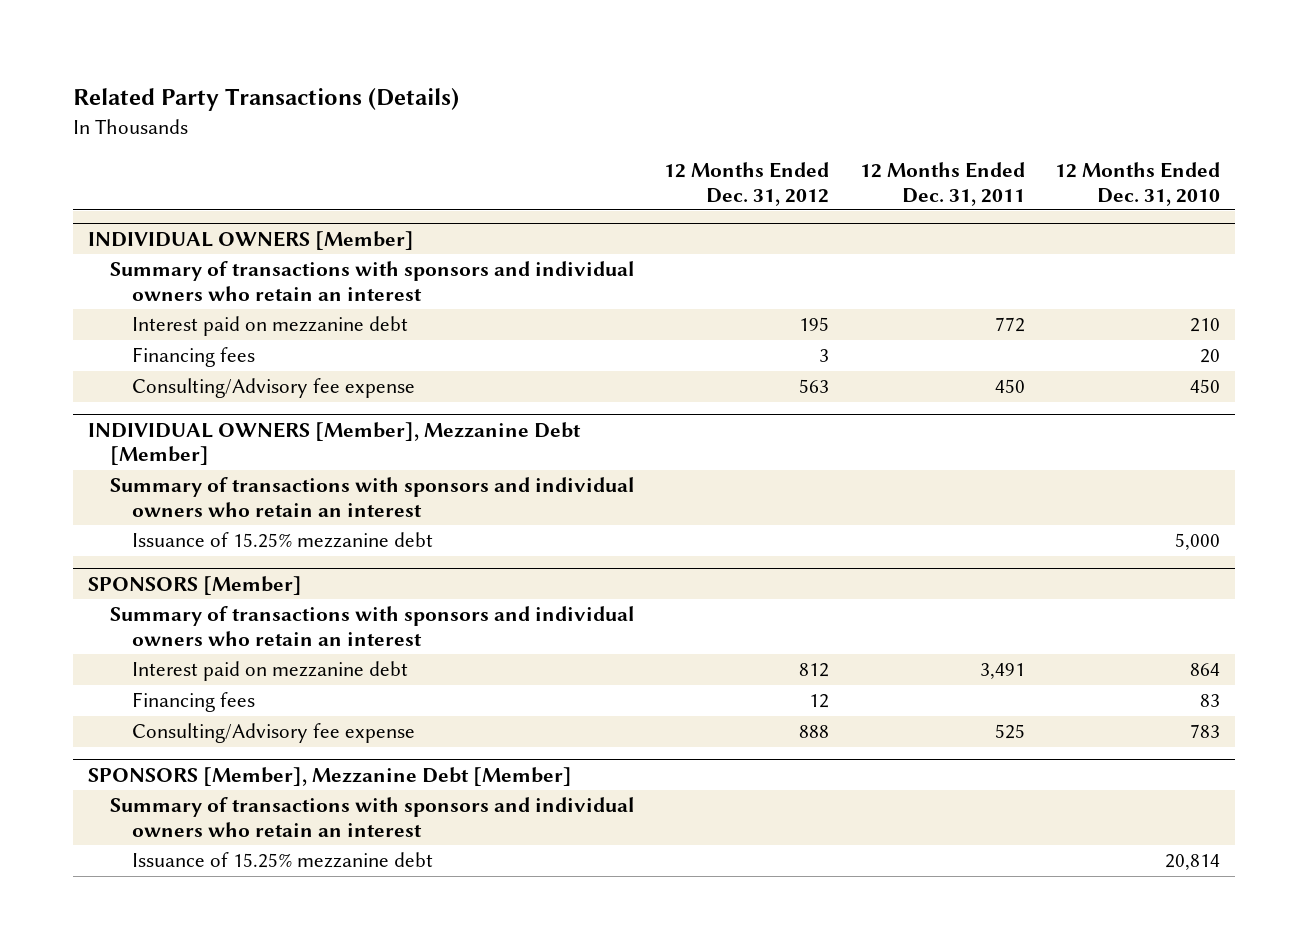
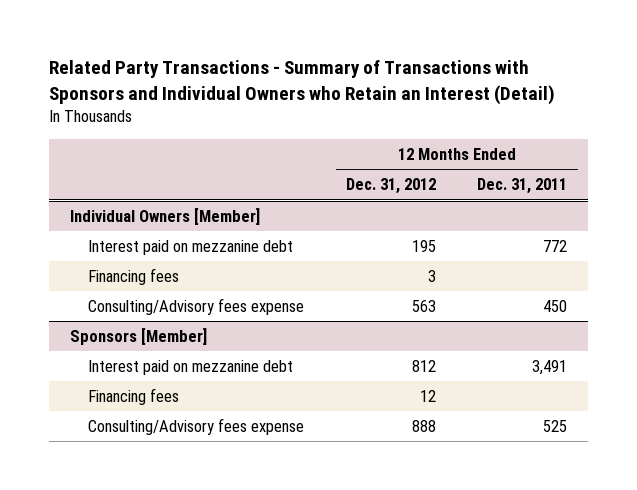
- Related Party Transactions (Details)
+ Related Party Transactions - Summary of Transactions with Sponsors and Individual Owners who Retain an Interest (Detail)
- | 12 Months Ended Dec. 31, 2012 | 12 Months Ended Dec. 31, 2011 | 12 Months Ended Dec. 31, 2010
+ | 12 Months Ended Dec. 31, 2012 | 12 Months Ended Dec. 31, 2011
- INDIVIDUAL OWNERS [Member]
- Summary of transactions with sponsors and individual owners who retain an interest
+ Individual Owners [Member]
- Consulting/Advisory fee expense | 563 | 450 | 450
- INDIVIDUAL OWNERS [Member], Mezzanine Debt [Member]
- Summary of transactions with sponsors and individual owners who retain an interest
- Issuance of 15.25% mezzanine debt | | | 5,000
- SPONSORS [Member]
- Summary of transactions with sponsors and individual owners who retain an interest
+ Consulting/Advisory fees expense | 563 | 450
+ Sponsors [Member]
- Consulting/Advisory fee expense | 888 | 525 | 783
- SPONSORS [Member], Mezzanine Debt [Member]
- Summary of transactions with sponsors and individual owners who retain an interest
- Issuance of 15.25% mezzanine debt | | | 20,814
+ Consulting/Advisory fees expense | 888 | 525

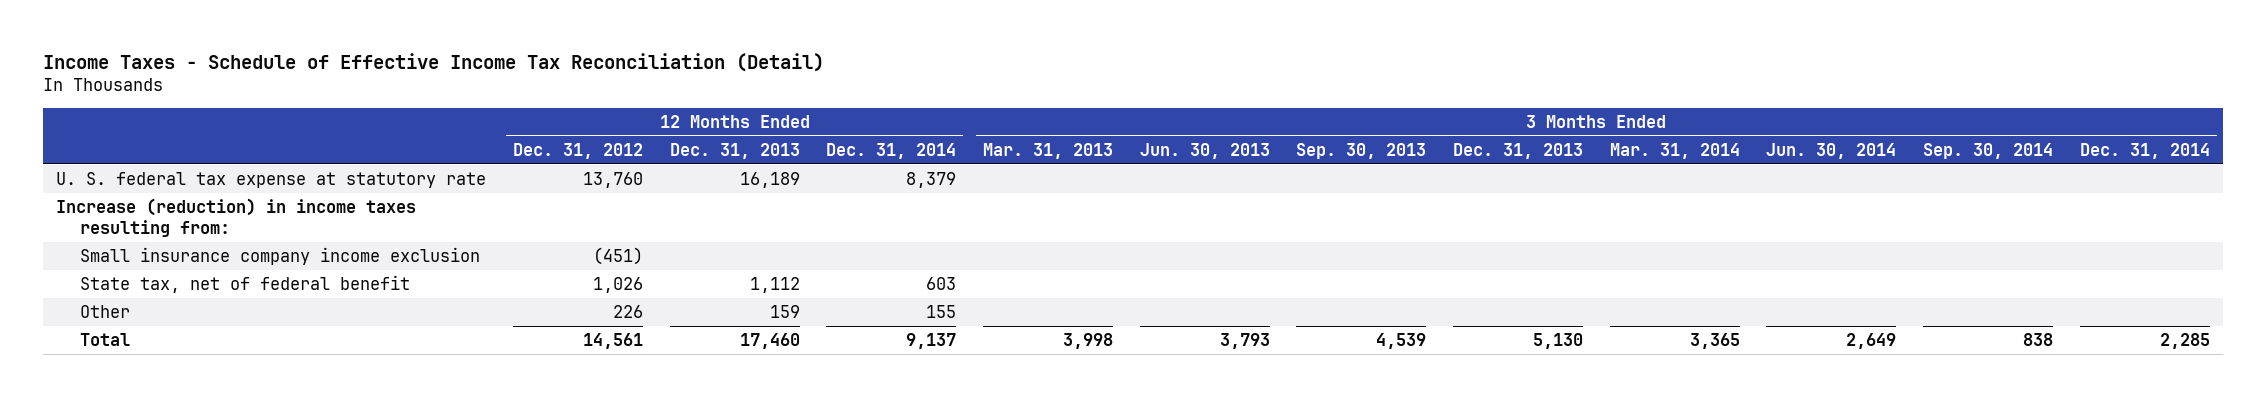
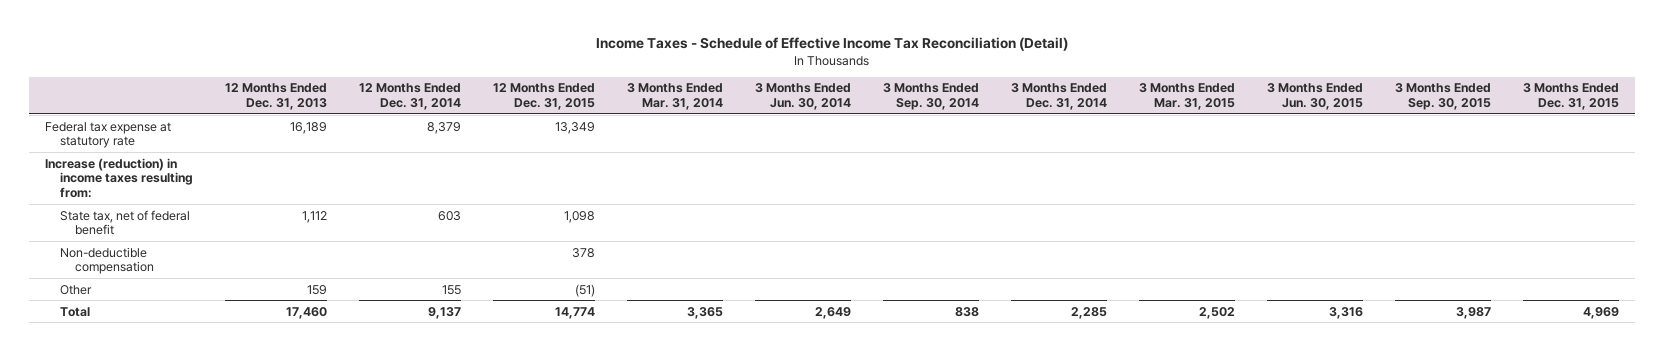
- | 12 Months Ended Dec. 31, 2012 | 12 Months Ended Dec. 31, 2013 | 12 Months Ended Dec. 31, 2014 | 3 Months Ended Mar. 31, 2013 | 3 Months Ended Jun. 30, 2013 | 3 Months Ended Sep. 30, 2013 | 3 Months Ended Dec. 31, 2013 | 3 Months Ended Mar. 31, 2014 | 3 Months Ended Jun. 30, 2014 | 3 Months Ended Sep. 30, 2014 | 3 Months Ended Dec. 31, 2014
+ | 12 Months Ended Dec. 31, 2013 | 12 Months Ended Dec. 31, 2014 | 12 Months Ended Dec. 31, 2015 | 3 Months Ended Mar. 31, 2014 | 3 Months Ended Jun. 30, 2014 | 3 Months Ended Sep. 30, 2014 | 3 Months Ended Dec. 31, 2014 | 3 Months Ended Mar. 31, 2015 | 3 Months Ended Jun. 30, 2015 | 3 Months Ended Sep. 30, 2015 | 3 Months Ended Dec. 31, 2015
- U. S. federal tax expense at statutory rate | 13,760 | 16,189 | 8,379 | | | | | | | |
+ Federal tax expense at statutory rate | 16,189 | 8,379 | 13,349 | | | | | | | |
- Small insurance company income exclusion | (451) | | | | | | | | | |
+ Non-deductible compensation | | | 378 | | | | | | | |

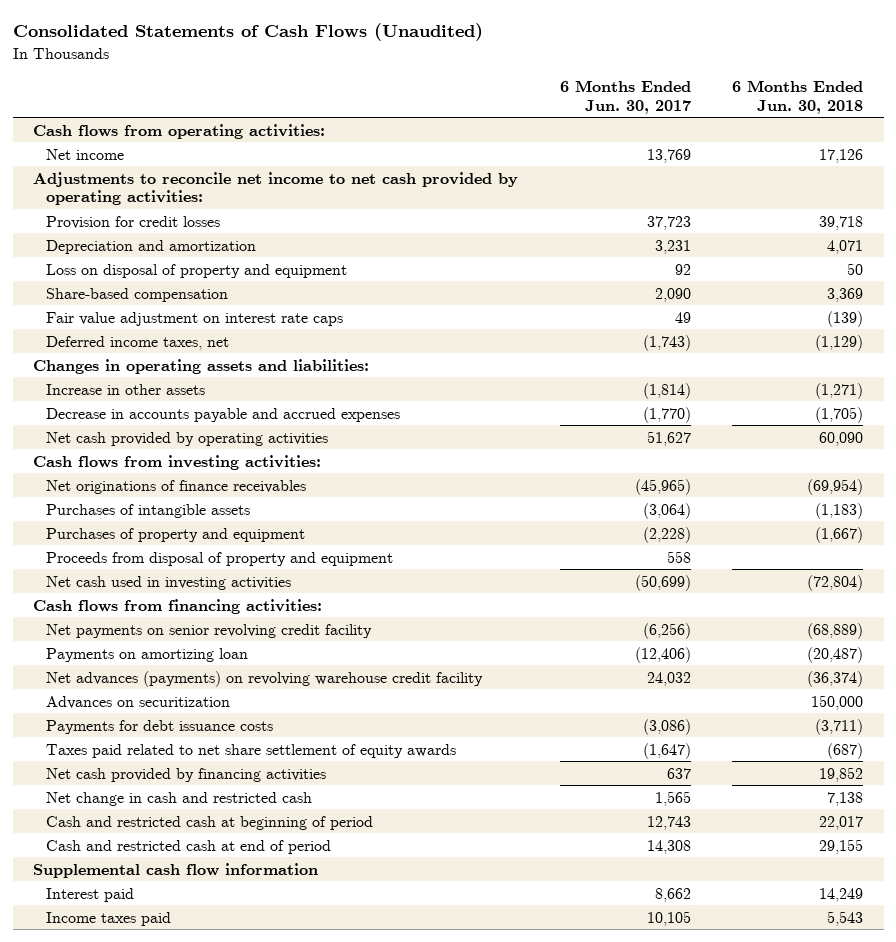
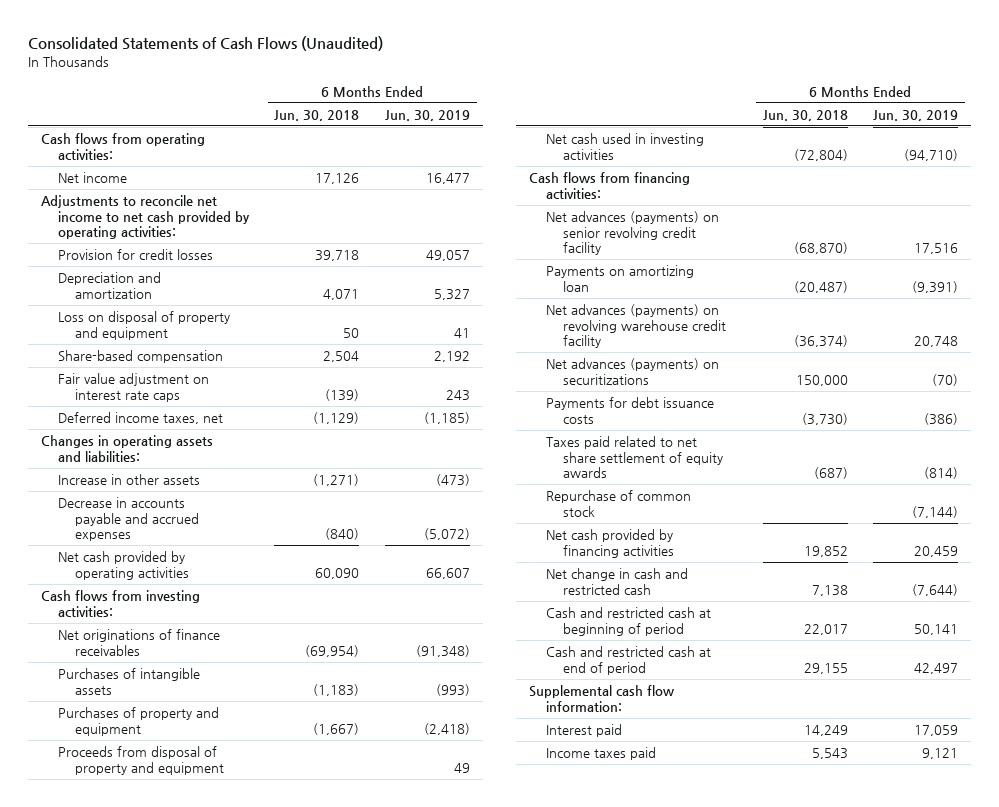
- | 6 Months Ended Jun. 30, 2017 | 6 Months Ended Jun. 30, 2018
+ | 6 Months Ended Jun. 30, 2018 | 6 Months Ended Jun. 30, 2019
- Share-based compensation | 2,090 | 3,369
+ Share-based compensation | 2,504 | 2,192
- Decrease in accounts payable and accrued expenses | (1,770) | (1,705)
+ Decrease in accounts payable and accrued expenses | (840) | (5,072)
- Net payments on senior revolving credit facility | (6,256) | (68,889)
+ Net advances (payments) on senior revolving credit facility | (68,870) | 17,516
- Advances on securitization | | 150,000
- Payments for debt issuance costs | (3,086) | (3,711)
+ Net advances (payments) on securitizations | 150,000 | (70)
+ Payments for debt issuance costs | (3,730) | (386)
+ Repurchase of common stock | | (7,144)
- Supplemental cash flow information
+ Supplemental cash flow information:

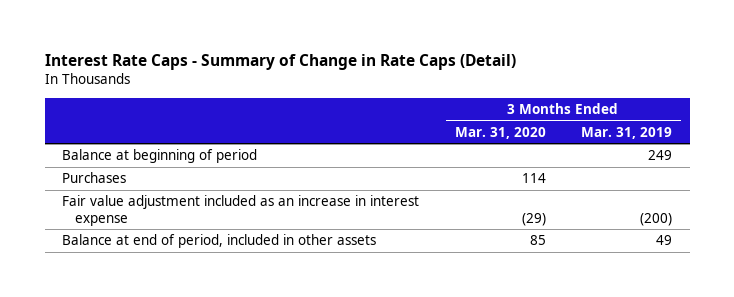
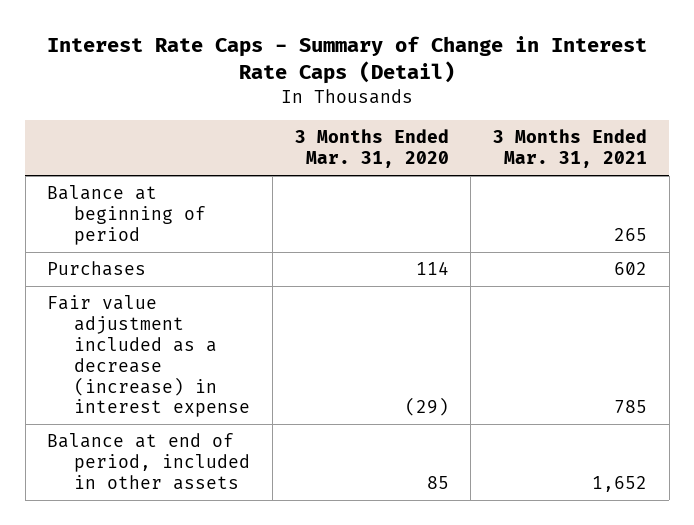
- Interest Rate Caps - Summary of Change in Rate Caps (Detail)
+ Interest Rate Caps - Summary of Change in Interest Rate Caps (Detail)
- | 3 Months Ended Mar. 31, 2020 | 3 Months Ended Mar. 31, 2019
+ | 3 Months Ended Mar. 31, 2020 | 3 Months Ended Mar. 31, 2021
- Fair value adjustment included as an increase in interest expense | (29) | (200)
+ Fair value adjustment included as a decrease (increase) in interest expense | (29) | 785

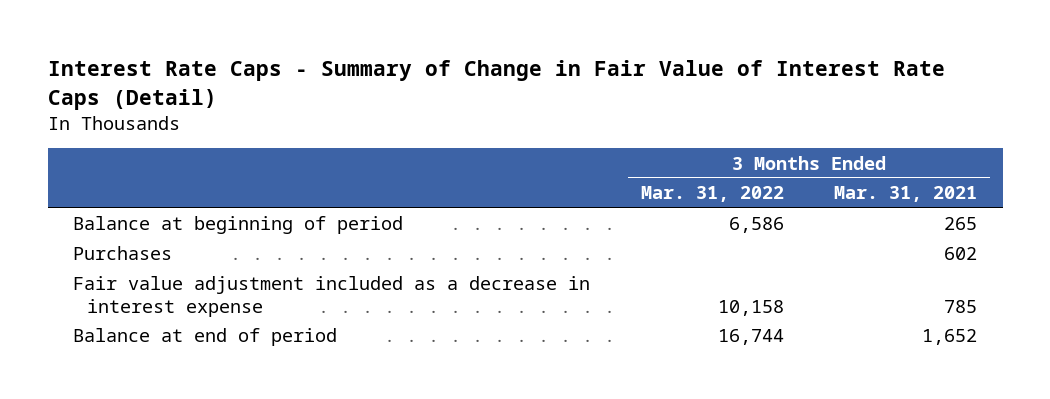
- Interest Rate Caps - Summary of Change in Interest Rate Caps (Detail)
+ Interest Rate Caps - Summary of Change in Fair Value of Interest Rate Caps (Detail)
- | 3 Months Ended Mar. 31, 2020 | 3 Months Ended Mar. 31, 2021
+ | 3 Months Ended Mar. 31, 2022 | 3 Months Ended Mar. 31, 2021
- Fair value adjustment included as a decrease (increase) in interest expense | (29) | 785
- Balance at end of period, included in other assets | 85 | 1,652
+ Fair value adjustment included as a decrease in interest expense | 10,158 | 785
+ Balance at end of period | 16,744 | 1,652

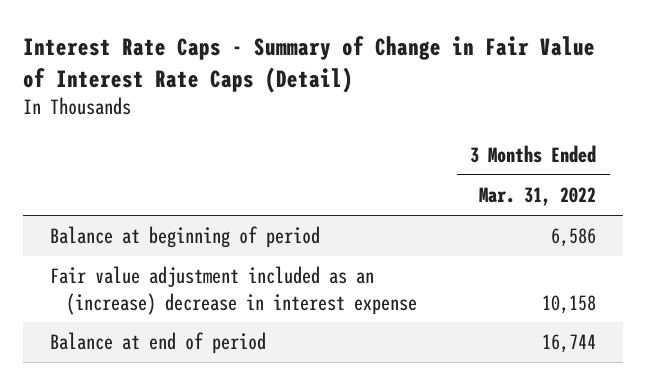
- | 3 Months Ended Mar. 31, 2022 | 3 Months Ended Mar. 31, 2021
+ | 3 Months Ended Mar. 31, 2022
- Purchases | | 602
- Fair value adjustment included as a decrease in interest expense | 10,158 | 785
+ Fair value adjustment included as an (increase) decrease in interest expense | 10,158

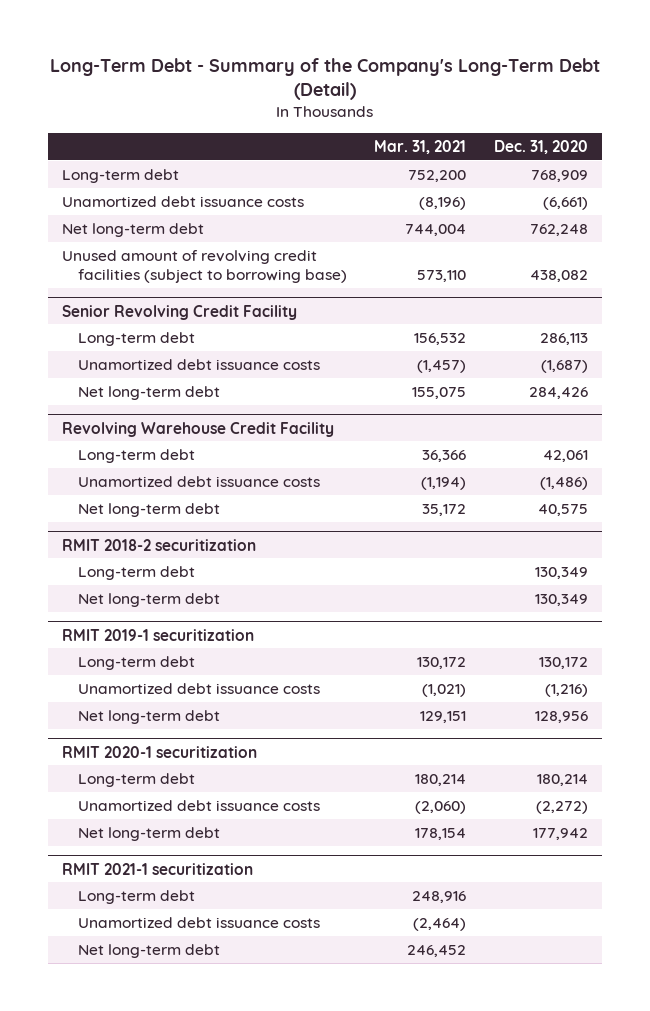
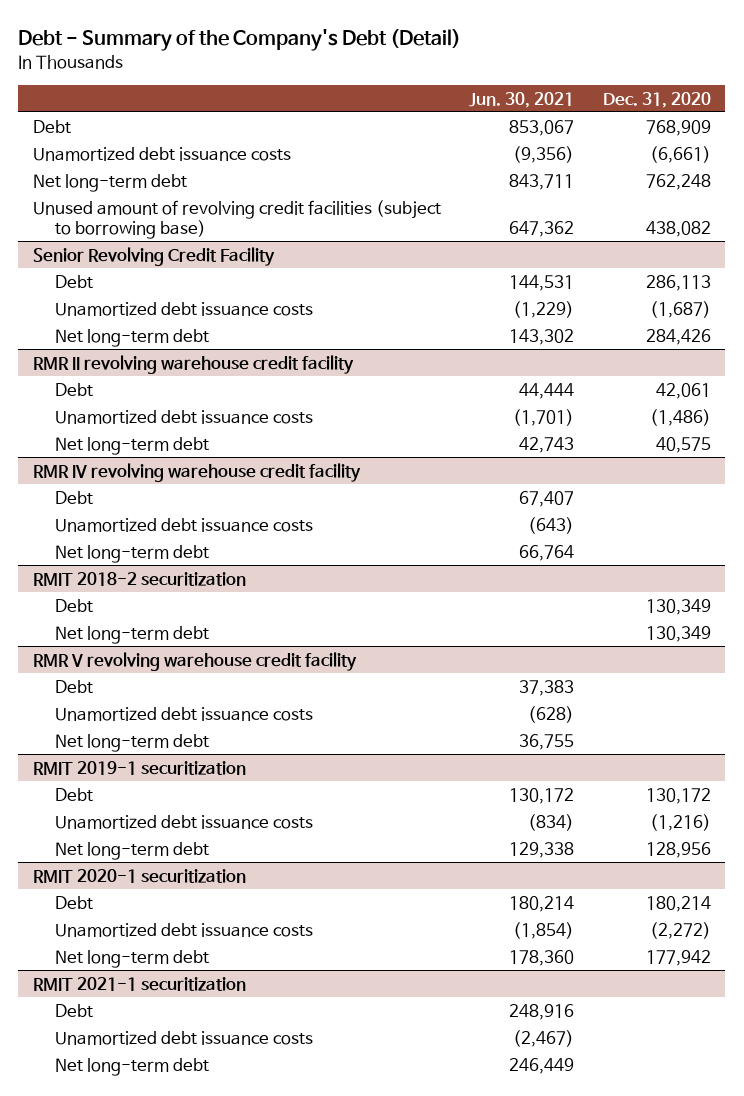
- Long-Term Debt - Summary of the Company's Long-Term Debt (Detail)
+ Debt - Summary of the Company's Debt (Detail)
- | Mar. 31, 2021 | Dec. 31, 2020
+ | Jun. 30, 2021 | Dec. 31, 2020
- Long-term debt | 752,200 | 768,909
+ Debt | 853,067 | 768,909
@ Senior Revolving Credit Facility
- Long-term debt | 156,532 | 286,113
+ Debt | 144,531 | 286,113
- Revolving Warehouse Credit Facility
- Long-term debt | 36,366 | 42,061
+ RMR II revolving warehouse credit facility
+ Debt | 44,444 | 42,061
+ RMR IV revolving warehouse credit facility
+ Debt | 67,407 |
+ Unamortized debt issuance costs | (643) |
+ Net long-term debt | 66,764 |
@ RMIT 2018-2 securitization
- Long-term debt | | 130,349
+ Debt | | 130,349
+ RMR V revolving warehouse credit facility
+ Debt | 37,383 |
+ Unamortized debt issuance costs | (628) |
+ Net long-term debt | 36,755 |
@ RMIT 2019-1 securitization
- Long-term debt | 130,172 | 130,172
+ Debt | 130,172 | 130,172
@ RMIT 2020-1 securitization
- Long-term debt | 180,214 | 180,214
+ Debt | 180,214 | 180,214
@ RMIT 2021-1 securitization
- Long-term debt | 248,916 |
+ Debt | 248,916 |

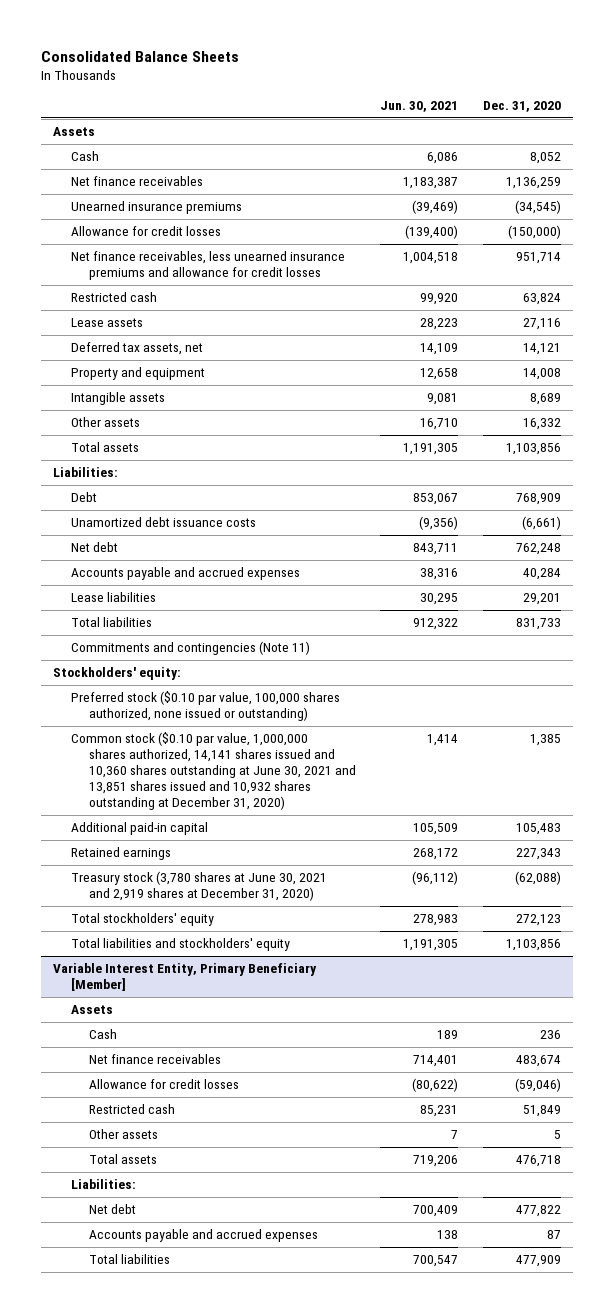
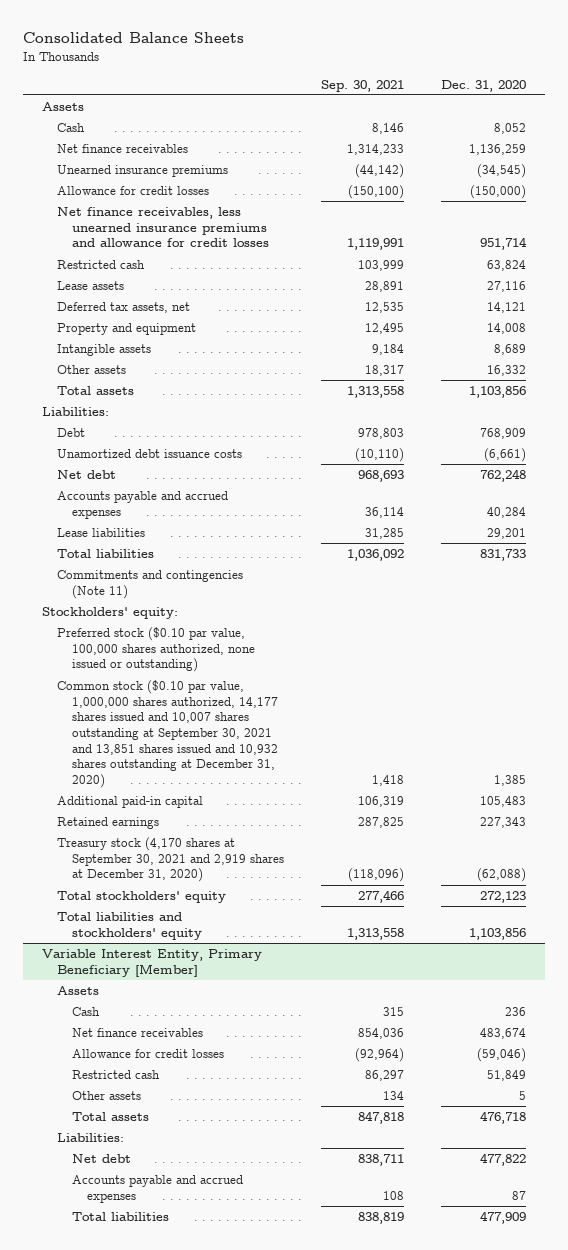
- | Jun. 30, 2021 | Dec. 31, 2020
+ | Sep. 30, 2021 | Dec. 31, 2020
- Common stock ($0.10 par value, 1,000,000 shares authorized, 14,141 shares issued and 10,360 shares outstanding at June 30, 2021 and 13,851 shares issued and 10,932 shares outstanding at December 31, 2020) | 1,414 | 1,385
+ Common stock ($0.10 par value, 1,000,000 shares authorized, 14,177 shares issued and 10,007 shares outstanding at September 30, 2021 and 13,851 shares issued and 10,932 shares outstanding at December 31, 2020) | 1,418 | 1,385
- Treasury stock (3,780 shares at June 30, 2021 and 2,919 shares at December 31, 2020) | (96,112) | (62,088)
+ Treasury stock (4,170 shares at September 30, 2021 and 2,919 shares at December 31, 2020) | (118,096) | (62,088)

